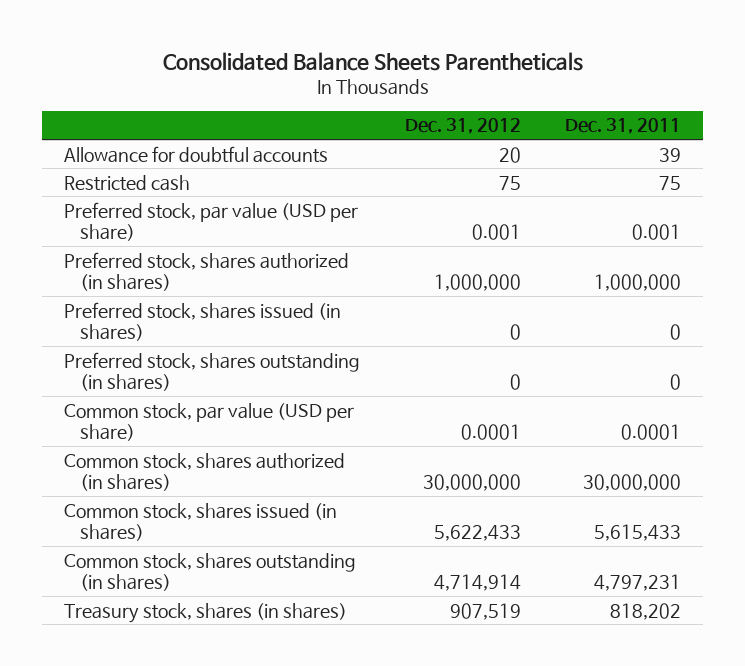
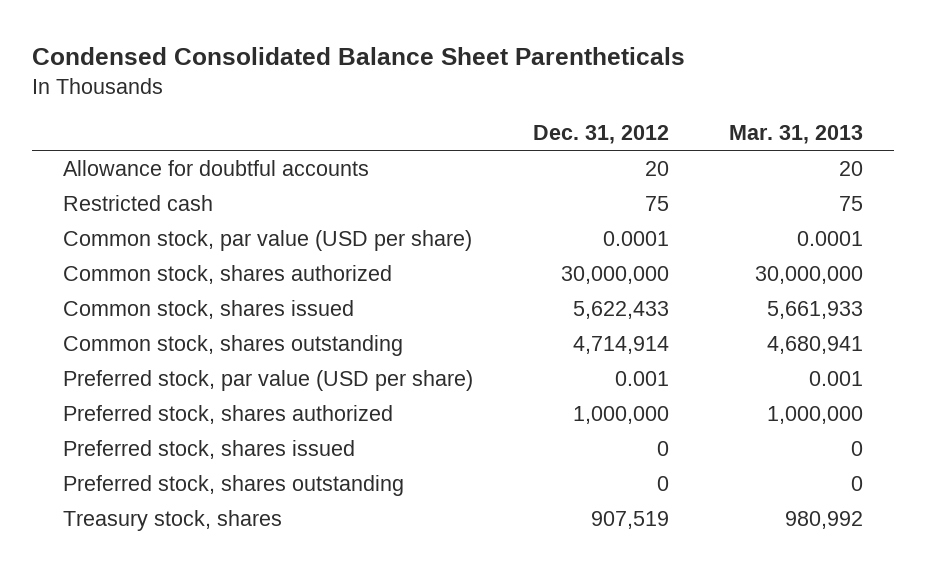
- Consolidated Balance Sheets Parentheticals
+ Condensed Consolidated Balance Sheet Parentheticals
- | Dec. 31, 2012 | Dec. 31, 2011
+ | Dec. 31, 2012 | Mar. 31, 2013
- Preferred stock, shares authorized (in shares) | 1,000,000 | 1,000,000
- Preferred stock, shares issued (in shares) | 0 | 0
- Preferred stock, shares outstanding (in shares) | 0 | 0
- Common stock, shares authorized (in shares) | 30,000,000 | 30,000,000
- Common stock, shares issued (in shares) | 5,622,433 | 5,615,433
- Common stock, shares outstanding (in shares) | 4,714,914 | 4,797,231
- Treasury stock, shares (in shares) | 907,519 | 818,202
+ Common stock, shares authorized | 30,000,000 | 30,000,000
+ Common stock, shares issued | 5,622,433 | 5,661,933
+ Common stock, shares outstanding | 4,714,914 | 4,680,941
moved down: Preferred stock, par value (USD per share) | 0.001 | 0.001
+ Preferred stock, shares authorized | 1,000,000 | 1,000,000
+ Preferred stock, shares issued | 0 | 0
+ Preferred stock, shares outstanding | 0 | 0
+ Treasury stock, shares | 907,519 | 980,992

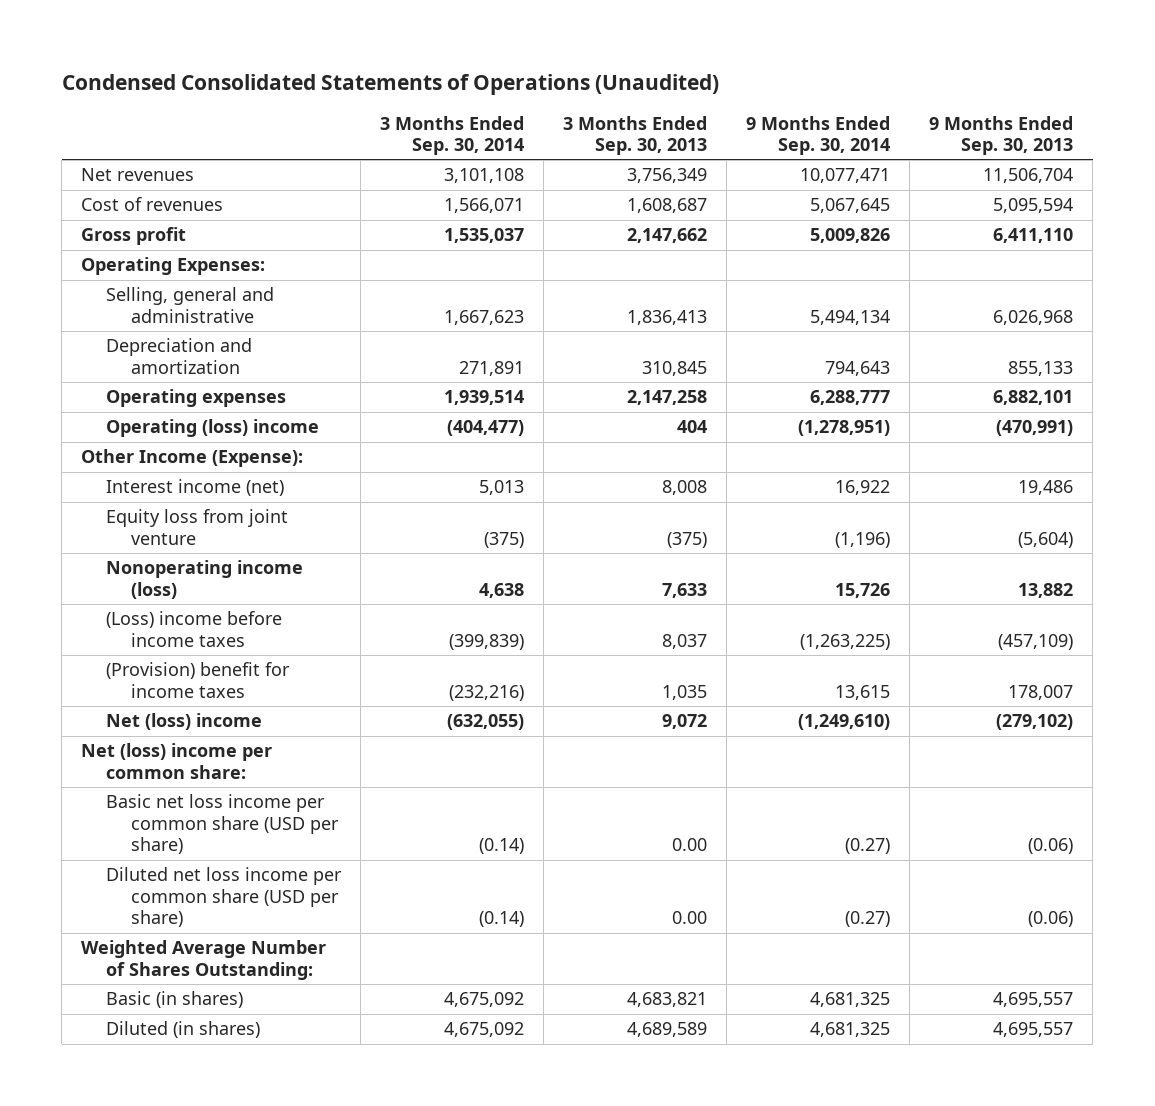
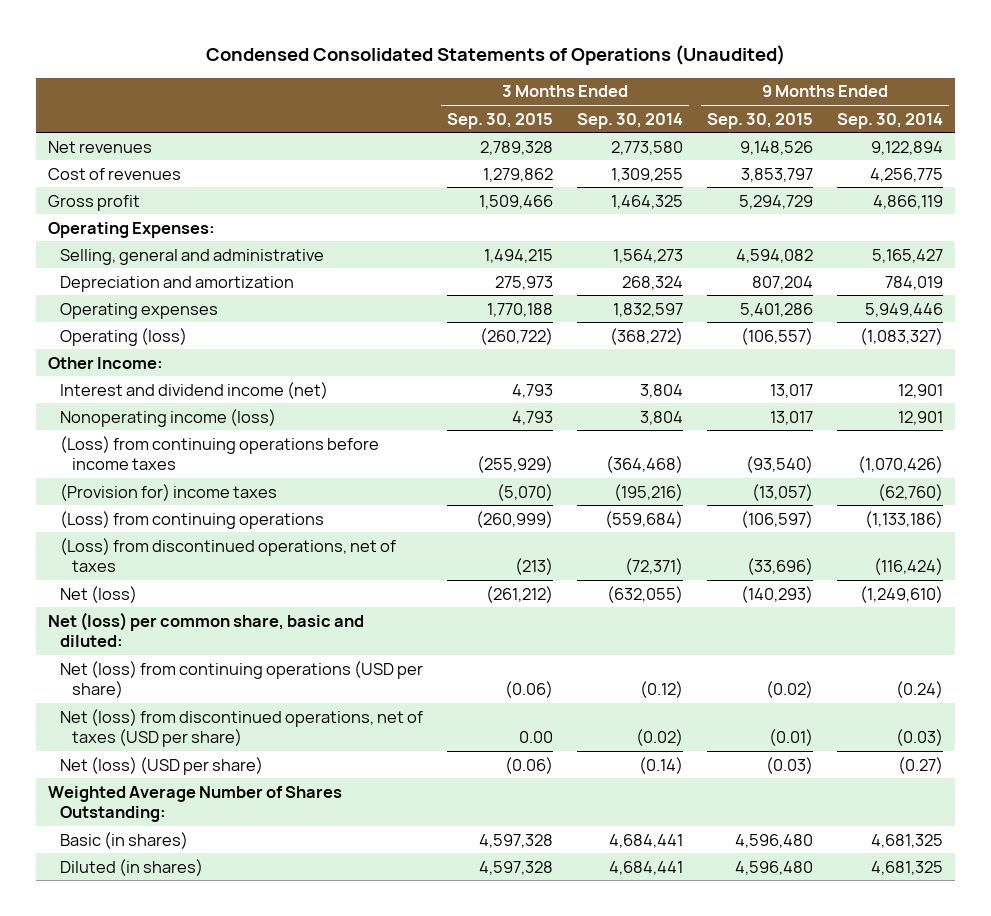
- | 3 Months Ended Sep. 30, 2014 | 3 Months Ended Sep. 30, 2013 | 9 Months Ended Sep. 30, 2014 | 9 Months Ended Sep. 30, 2013
+ | 3 Months Ended Sep. 30, 2015 | 3 Months Ended Sep. 30, 2014 | 9 Months Ended Sep. 30, 2015 | 9 Months Ended Sep. 30, 2014
- Net revenues | 3,101,108 | 3,756,349 | 10,077,471 | 11,506,704
- Cost of revenues | 1,566,071 | 1,608,687 | 5,067,645 | 5,095,594
- Gross profit | 1,535,037 | 2,147,662 | 5,009,826 | 6,411,110
+ Net revenues | 2,789,328 | 2,773,580 | 9,148,526 | 9,122,894
+ Cost of revenues | 1,279,862 | 1,309,255 | 3,853,797 | 4,256,775
+ Gross profit | 1,509,466 | 1,464,325 | 5,294,729 | 4,866,119
- Selling, general and administrative | 1,667,623 | 1,836,413 | 5,494,134 | 6,026,968
- Depreciation and amortization | 271,891 | 310,845 | 794,643 | 855,133
- Operating expenses | 1,939,514 | 2,147,258 | 6,288,777 | 6,882,101
- Operating (loss) income | (404,477) | 404 | (1,278,951) | (470,991)
- Other Income (Expense):
- Interest income (net) | 5,013 | 8,008 | 16,922 | 19,486
- Equity loss from joint venture | (375) | (375) | (1,196) | (5,604)
- Nonoperating income (loss) | 4,638 | 7,633 | 15,726 | 13,882
- (Loss) income before income taxes | (399,839) | 8,037 | (1,263,225) | (457,109)
- (Provision) benefit for income taxes | (232,216) | 1,035 | 13,615 | 178,007
- Net (loss) income | (632,055) | 9,072 | (1,249,610) | (279,102)
- Net (loss) income per common share:
- Basic net loss income per common share (USD per share) | (0.14) | 0.00 | (0.27) | (0.06)
- Diluted net loss income per common share (USD per share) | (0.14) | 0.00 | (0.27) | (0.06)
+ Selling, general and administrative | 1,494,215 | 1,564,273 | 4,594,082 | 5,165,427
+ Depreciation and amortization | 275,973 | 268,324 | 807,204 | 784,019
+ Operating expenses | 1,770,188 | 1,832,597 | 5,401,286 | 5,949,446
+ Operating (loss) | (260,722) | (368,272) | (106,557) | (1,083,327)
+ Other Income:
+ Interest and dividend income (net) | 4,793 | 3,804 | 13,017 | 12,901
+ Nonoperating income (loss) | 4,793 | 3,804 | 13,017 | 12,901
+ (Loss) from continuing operations before income taxes | (255,929) | (364,468) | (93,540) | (1,070,426)
+ (Provision for) income taxes | (5,070) | (195,216) | (13,057) | (62,760)
+ (Loss) from continuing operations | (260,999) | (559,684) | (106,597) | (1,133,186)
+ (Loss) from discontinued operations, net of taxes | (213) | (72,371) | (33,696) | (116,424)
+ Net (loss) | (261,212) | (632,055) | (140,293) | (1,249,610)
+ Net (loss) per common share, basic and diluted:
+ Net (loss) from continuing operations (USD per share) | (0.06) | (0.12) | (0.02) | (0.24)
+ Net (loss) from discontinued operations, net of taxes (USD per share) | 0.00 | (0.02) | (0.01) | (0.03)
+ Net (loss) (USD per share) | (0.06) | (0.14) | (0.03) | (0.27)
- Basic (in shares) | 4,675,092 | 4,683,821 | 4,681,325 | 4,695,557
- Diluted (in shares) | 4,675,092 | 4,689,589 | 4,681,325 | 4,695,557
+ Basic (in shares) | 4,597,328 | 4,684,441 | 4,596,480 | 4,681,325
+ Diluted (in shares) | 4,597,328 | 4,684,441 | 4,596,480 | 4,681,325

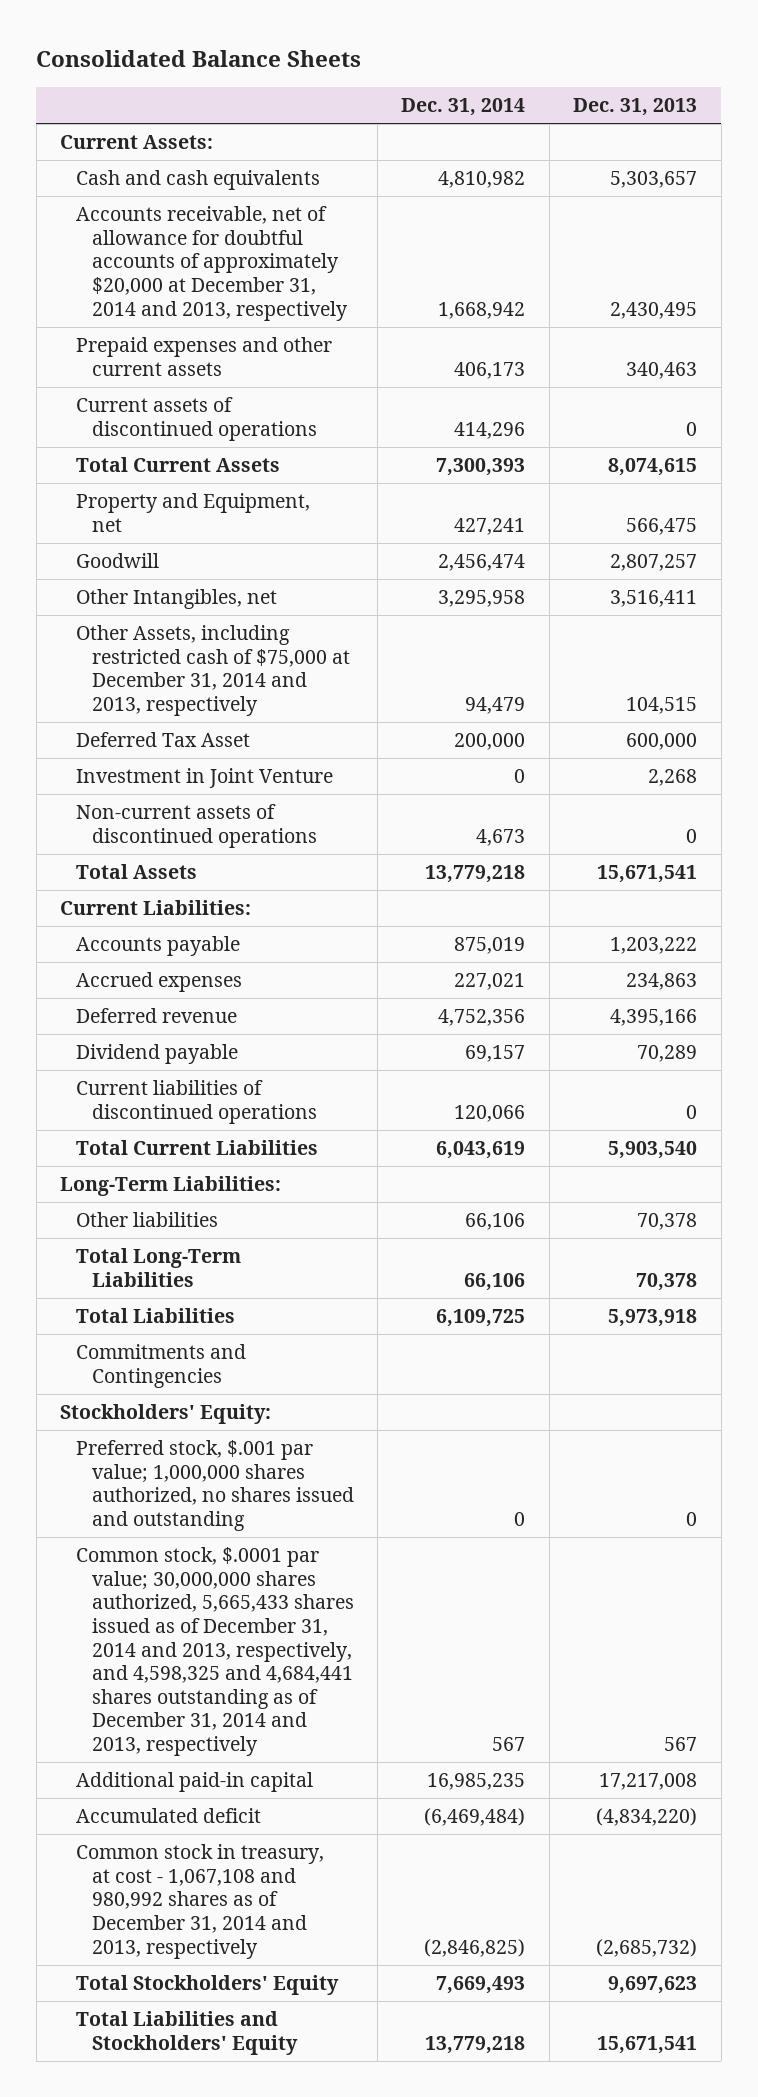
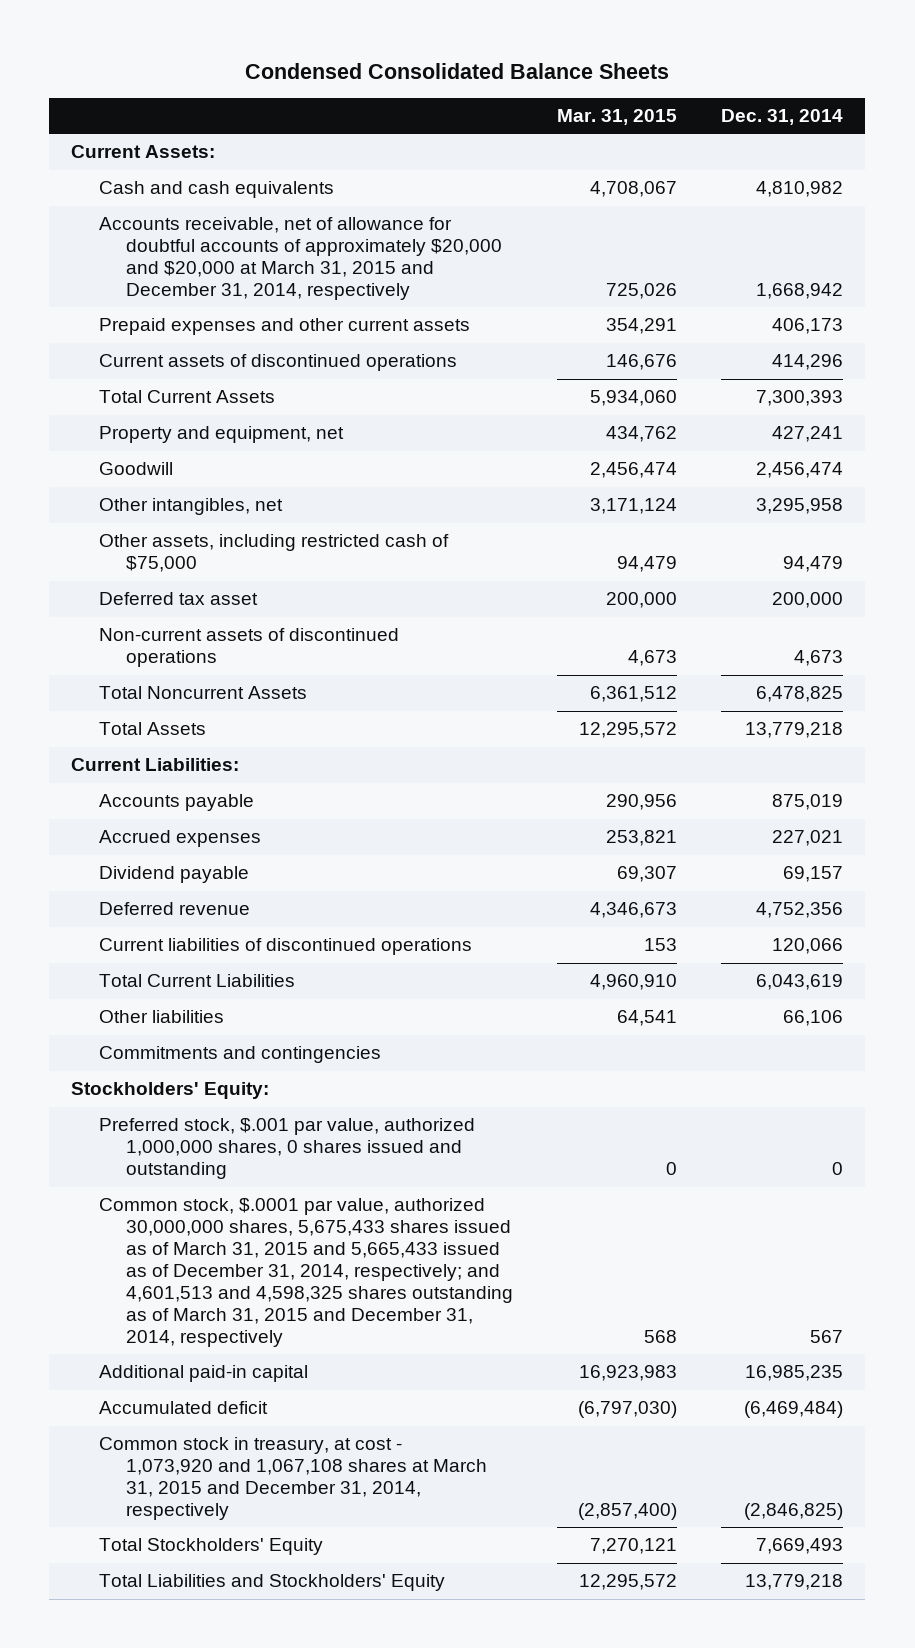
- Consolidated Balance Sheets
+ Condensed Consolidated Balance Sheets
- | Dec. 31, 2014 | Dec. 31, 2013
+ | Mar. 31, 2015 | Dec. 31, 2014
- Accounts receivable, net of allowance for doubtful accounts of approximately $20,000 at December 31, 2014 and 2013, respectively | 1,668,942 | 2,430,495
+ Accounts receivable, net of allowance for doubtful accounts of approximately $20,000 and $20,000 at March 31, 2015 and December 31, 2014, respectively | 725,026 | 1,668,942
- Property and Equipment, net | 427,241 | 566,475
+ Property and equipment, net | 434,762 | 427,241
- Other Intangibles, net | 3,295,958 | 3,516,411
- Other Assets, including restricted cash of $75,000 at December 31, 2014 and 2013, respectively | 94,479 | 104,515
- Deferred Tax Asset | 200,000 | 600,000
- Investment in Joint Venture | 0 | 2,268
+ Other intangibles, net | 3,171,124 | 3,295,958
+ Other assets, including restricted cash of $75,000 | 94,479 | 94,479
+ Deferred tax asset | 200,000 | 200,000
+ Total Noncurrent Assets | 6,361,512 | 6,478,825
moved down: Deferred revenue | 4,346,673 | 4,752,356
- Long-Term Liabilities:
- Total Long-Term Liabilities | 66,106 | 70,378
- Total Liabilities | 6,109,725 | 5,973,918
- Commitments and Contingencies
+ Commitments and contingencies
- Preferred stock, $.001 par value; 1,000,000 shares authorized, no shares issued and outstanding | 0 | 0
- Common stock, $.0001 par value; 30,000,000 shares authorized, 5,665,433 shares issued as of December 31, 2014 and 2013, respectively, and 4,598,325 and 4,684,441 shares outstanding as of December 31, 2014 and 2013, respectively | 567 | 567
+ Preferred stock, $.001 par value, authorized 1,000,000 shares, 0 shares issued and outstanding | 0 | 0
+ Common stock, $.0001 par value, authorized 30,000,000 shares, 5,675,433 shares issued as of March 31, 2015 and 5,665,433 issued as of December 31, 2014, respectively; and 4,601,513 and 4,598,325 shares outstanding as of March 31, 2015 and December 31, 2014, respectively | 568 | 567
- Common stock in treasury, at cost - 1,067,108 and 980,992 shares as of December 31, 2014 and 2013, respectively | (2,846,825) | (2,685,732)
+ Common stock in treasury, at cost - 1,073,920 and 1,067,108 shares at March 31, 2015 and December 31, 2014, respectively | (2,857,400) | (2,846,825)

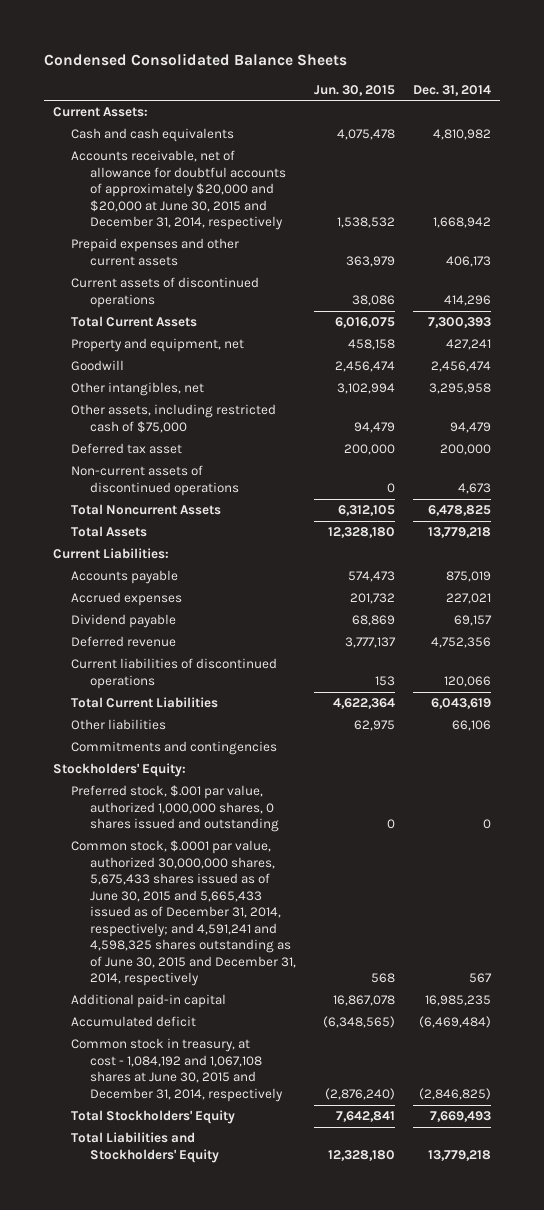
- | Mar. 31, 2015 | Dec. 31, 2014
+ | Jun. 30, 2015 | Dec. 31, 2014
- Accounts receivable, net of allowance for doubtful accounts of approximately $20,000 and $20,000 at March 31, 2015 and December 31, 2014, respectively | 725,026 | 1,668,942
+ Accounts receivable, net of allowance for doubtful accounts of approximately $20,000 and $20,000 at June 30, 2015 and December 31, 2014, respectively | 1,538,532 | 1,668,942
- Common stock, $.0001 par value, authorized 30,000,000 shares, 5,675,433 shares issued as of March 31, 2015 and 5,665,433 issued as of December 31, 2014, respectively; and 4,601,513 and 4,598,325 shares outstanding as of March 31, 2015 and December 31, 2014, respectively | 568 | 567
+ Common stock, $.0001 par value, authorized 30,000,000 shares, 5,675,433 shares issued as of June 30, 2015 and 5,665,433 issued as of December 31, 2014, respectively; and 4,591,241 and 4,598,325 shares outstanding as of June 30, 2015 and December 31, 2014, respectively | 568 | 567
- Common stock in treasury, at cost - 1,073,920 and 1,067,108 shares at March 31, 2015 and December 31, 2014, respectively | (2,857,400) | (2,846,825)
+ Common stock in treasury, at cost - 1,084,192 and 1,067,108 shares at June 30, 2015 and December 31, 2014, respectively | (2,876,240) | (2,846,825)

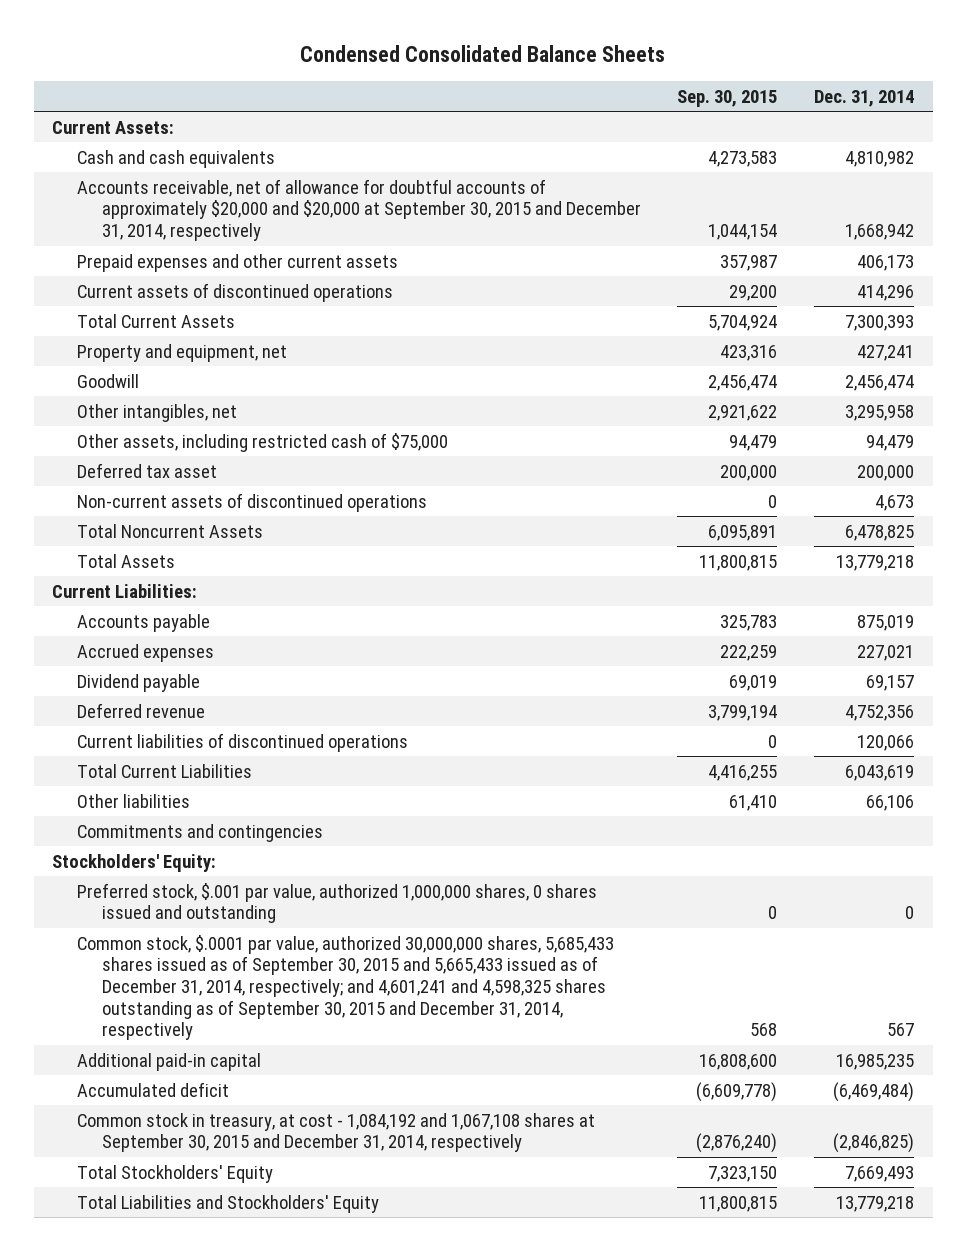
- | Jun. 30, 2015 | Dec. 31, 2014
+ | Sep. 30, 2015 | Dec. 31, 2014
- Accounts receivable, net of allowance for doubtful accounts of approximately $20,000 and $20,000 at June 30, 2015 and December 31, 2014, respectively | 1,538,532 | 1,668,942
+ Accounts receivable, net of allowance for doubtful accounts of approximately $20,000 and $20,000 at September 30, 2015 and December 31, 2014, respectively | 1,044,154 | 1,668,942
- Common stock, $.0001 par value, authorized 30,000,000 shares, 5,675,433 shares issued as of June 30, 2015 and 5,665,433 issued as of December 31, 2014, respectively; and 4,591,241 and 4,598,325 shares outstanding as of June 30, 2015 and December 31, 2014, respectively | 568 | 567
+ Common stock, $.0001 par value, authorized 30,000,000 shares, 5,685,433 shares issued as of September 30, 2015 and 5,665,433 issued as of December 31, 2014, respectively; and 4,601,241 and 4,598,325 shares outstanding as of September 30, 2015 and December 31, 2014, respectively | 568 | 567
- Common stock in treasury, at cost - 1,084,192 and 1,067,108 shares at June 30, 2015 and December 31, 2014, respectively | (2,876,240) | (2,846,825)
+ Common stock in treasury, at cost - 1,084,192 and 1,067,108 shares at September 30, 2015 and December 31, 2014, respectively | (2,876,240) | (2,846,825)

